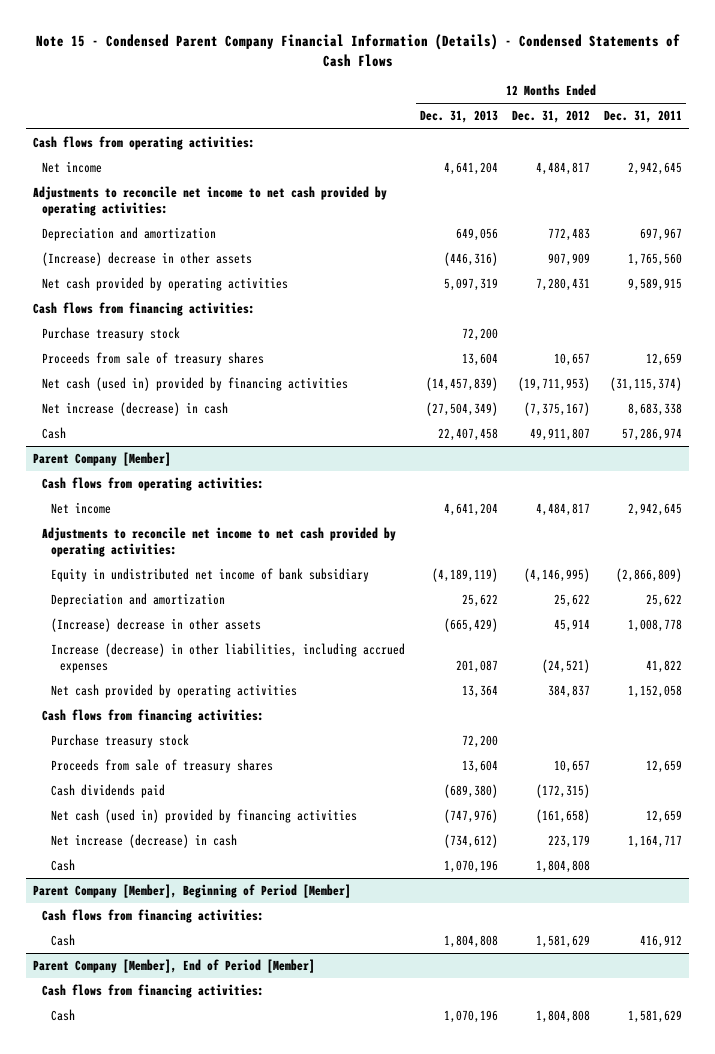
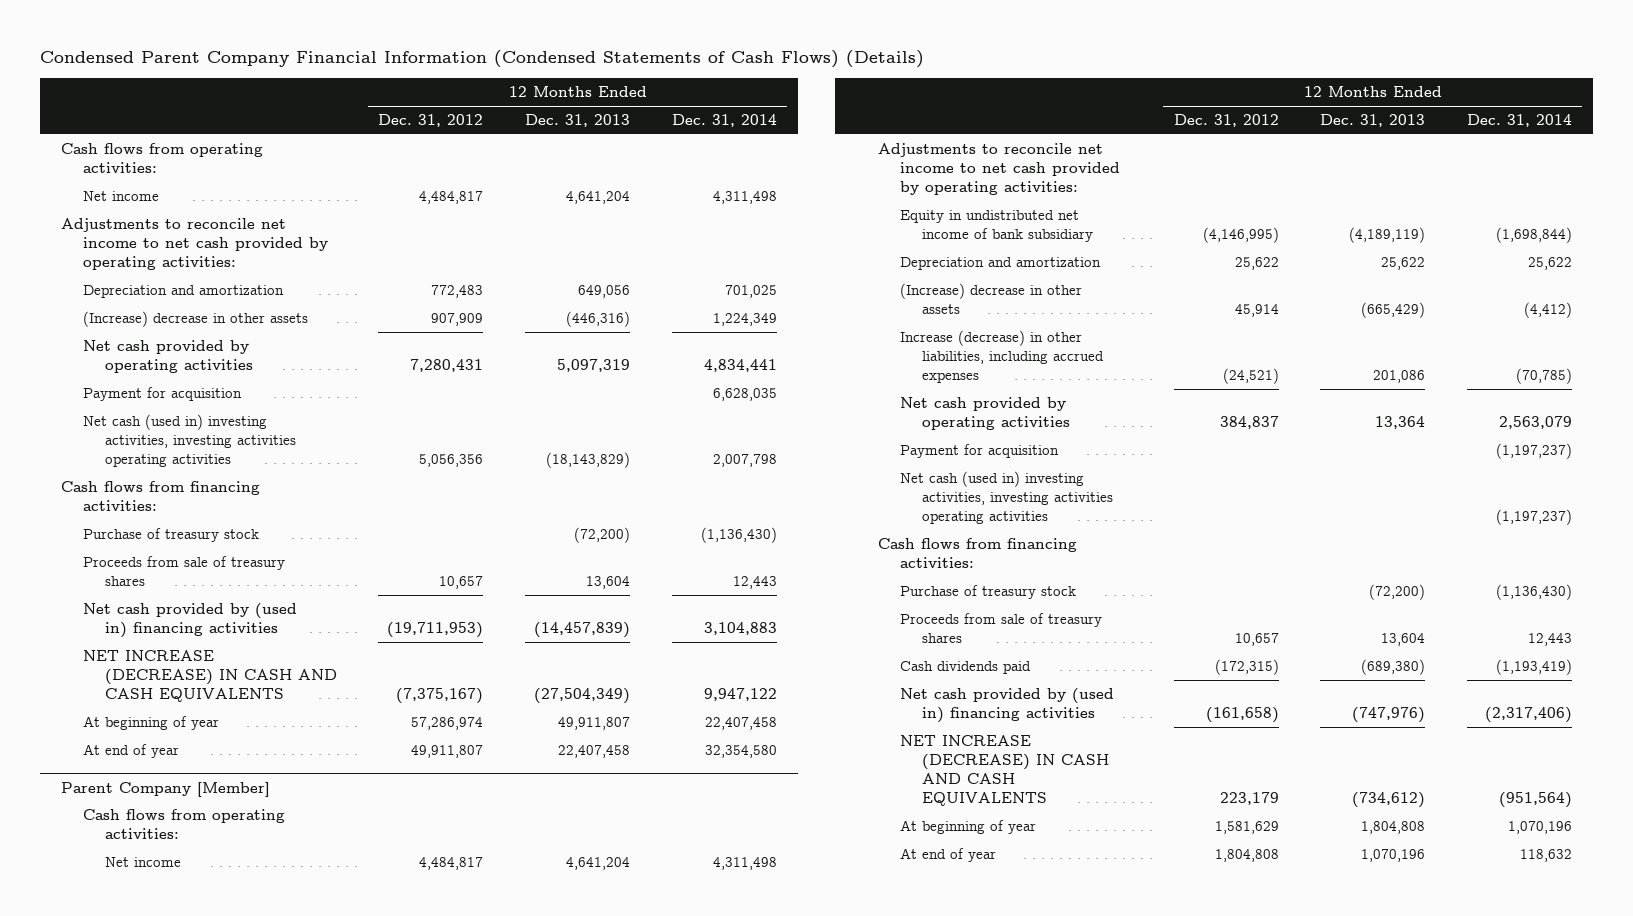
- Note 15 - Condensed Parent Company Financial Information (Details) - Condensed Statements of Cash Flows
+ Condensed Parent Company Financial Information (Condensed Statements of Cash Flows) (Details)
- | 12 Months Ended Dec. 31, 2013 | 12 Months Ended Dec. 31, 2012 | 12 Months Ended Dec. 31, 2011
+ | 12 Months Ended Dec. 31, 2012 | 12 Months Ended Dec. 31, 2013 | 12 Months Ended Dec. 31, 2014
+ Payment for acquisition | | | 6,628,035
+ Net cash (used in) investing activities, investing activities operating activities | 5,056,356 | (18,143,829) | 2,007,798
- Purchase treasury stock | 72,200 | |
+ Purchase of treasury stock | | (72,200) | (1,136,430)
- Net cash (used in) provided by financing activities | (14,457,839) | (19,711,953) | (31,115,374)
- Net increase (decrease) in cash | (27,504,349) | (7,375,167) | 8,683,338
- Cash | 22,407,458 | 49,911,807 | 57,286,974
+ Net cash provided by (used in) financing activities | (19,711,953) | (14,457,839) | 3,104,883
+ NET INCREASE (DECREASE) IN CASH AND CASH EQUIVALENTS | (7,375,167) | (27,504,349) | 9,947,122
+ At beginning of year | 57,286,974 | 49,911,807 | 22,407,458
+ At end of year | 49,911,807 | 22,407,458 | 32,354,580
@ Parent Company [Member]
- Increase (decrease) in other liabilities, including accrued expenses | 201,087 | (24,521) | 41,822
+ Increase (decrease) in other liabilities, including accrued expenses | (24,521) | 201,086 | (70,785)
+ Payment for acquisition | | | (1,197,237)
+ Net cash (used in) investing activities, investing activities operating activities | | | (1,197,237)
- Purchase treasury stock | 72,200 | |
+ Purchase of treasury stock | | (72,200) | (1,136,430)
- Net cash (used in) provided by financing activities | (747,976) | (161,658) | 12,659
- Net increase (decrease) in cash | (734,612) | 223,179 | 1,164,717
- Cash | 1,070,196 | 1,804,808 |
- Parent Company [Member], Beginning of Period [Member]
- Cash flows from financing activities:
- Cash | 1,804,808 | 1,581,629 | 416,912
- Parent Company [Member], End of Period [Member]
- Cash flows from financing activities:
- Cash | 1,070,196 | 1,804,808 | 1,581,629
@ Parent Company [Member]
+ Net cash provided by (used in) financing activities | (161,658) | (747,976) | (2,317,406)
+ NET INCREASE (DECREASE) IN CASH AND CASH EQUIVALENTS | 223,179 | (734,612) | (951,564)
+ At beginning of year | 1,581,629 | 1,804,808 | 1,070,196
+ At end of year | 1,804,808 | 1,070,196 | 118,632

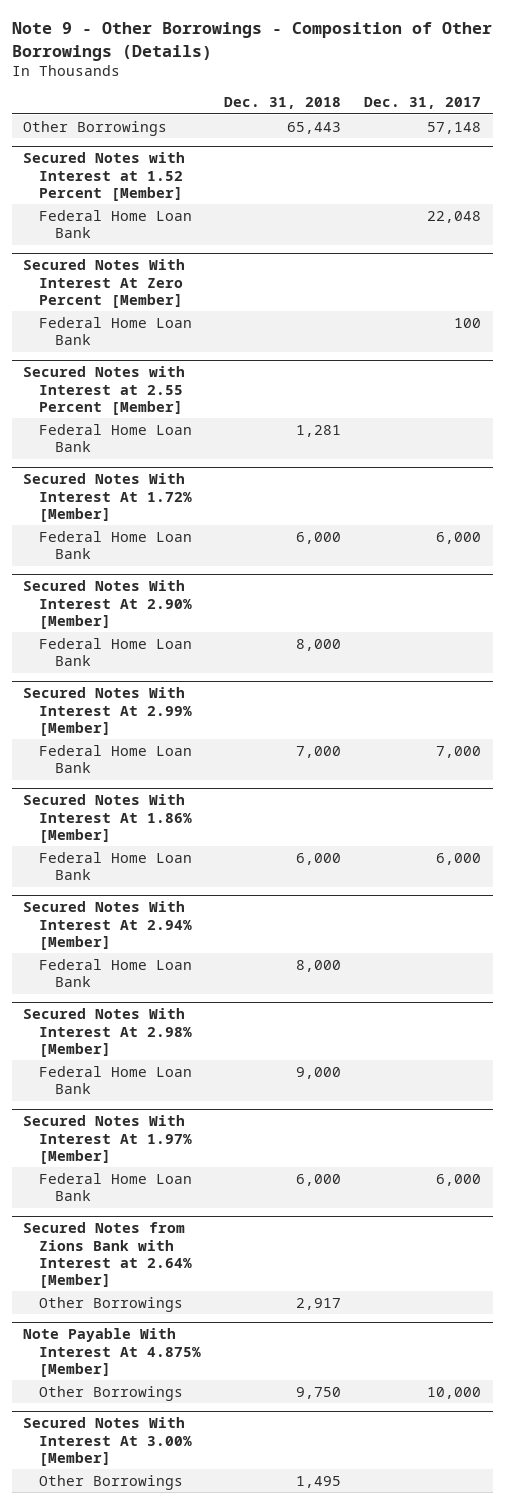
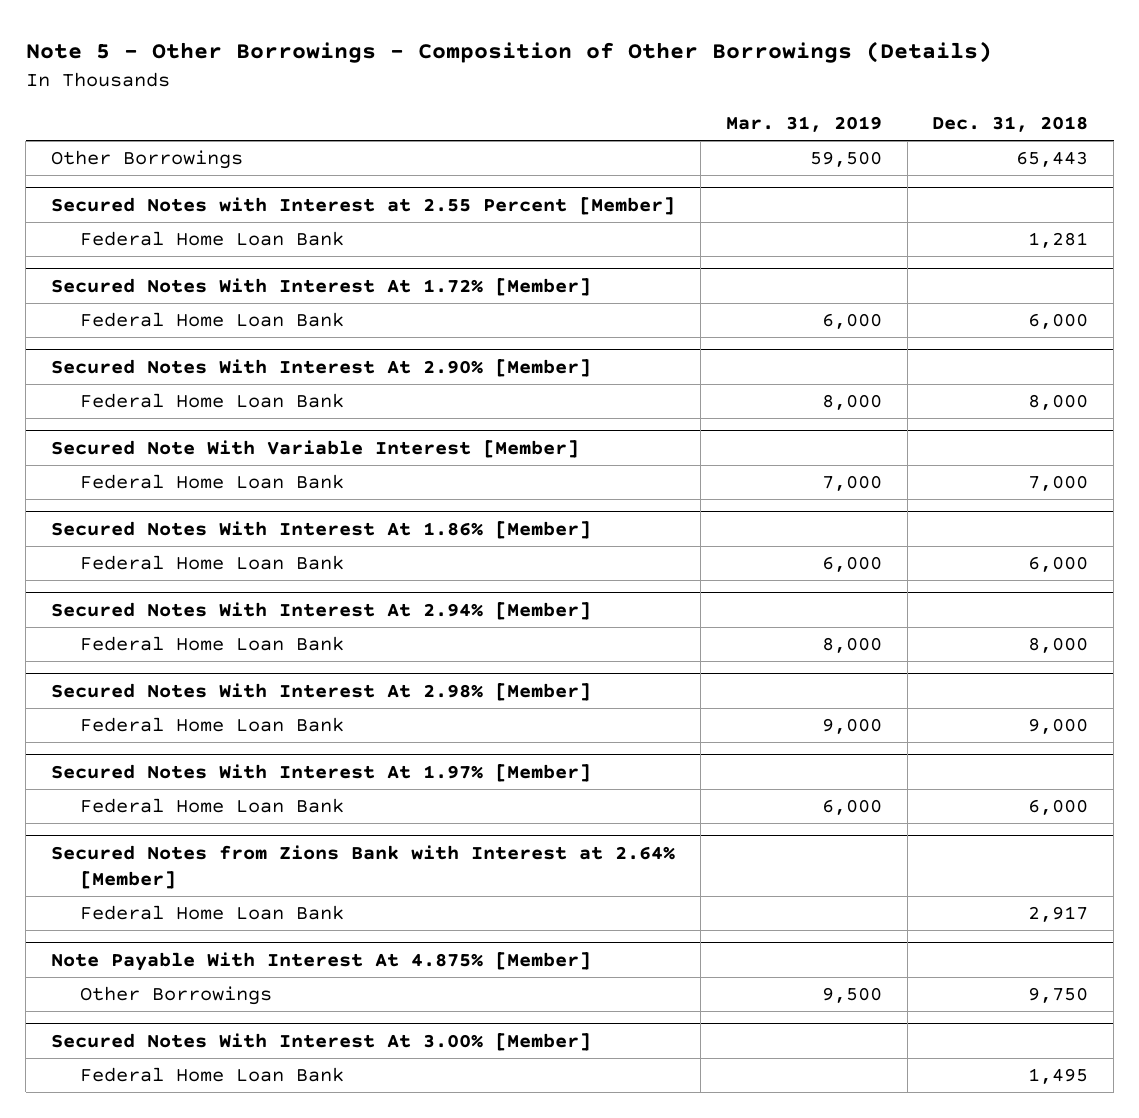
- Note 9 - Other Borrowings - Composition of Other Borrowings (Details)
+ Note 5 - Other Borrowings - Composition of Other Borrowings (Details)
- | Dec. 31, 2018 | Dec. 31, 2017
+ | Mar. 31, 2019 | Dec. 31, 2018
- Secured Notes with Interest at 1.52 Percent [Member]
- Federal Home Loan Bank | | 22,048
- Secured Notes With Interest At Zero Percent [Member]
- Federal Home Loan Bank | | 100
- Secured Notes With Interest At 2.99% [Member]
+ Secured Note With Variable Interest [Member]
@ Secured Notes from Zions Bank with Interest at 2.64% [Member]
- Other Borrowings | 2,917 |
+ Federal Home Loan Bank | | 2,917
@ Secured Notes With Interest At 3.00% [Member]
- Other Borrowings | 1,495 |
+ Federal Home Loan Bank | | 1,495

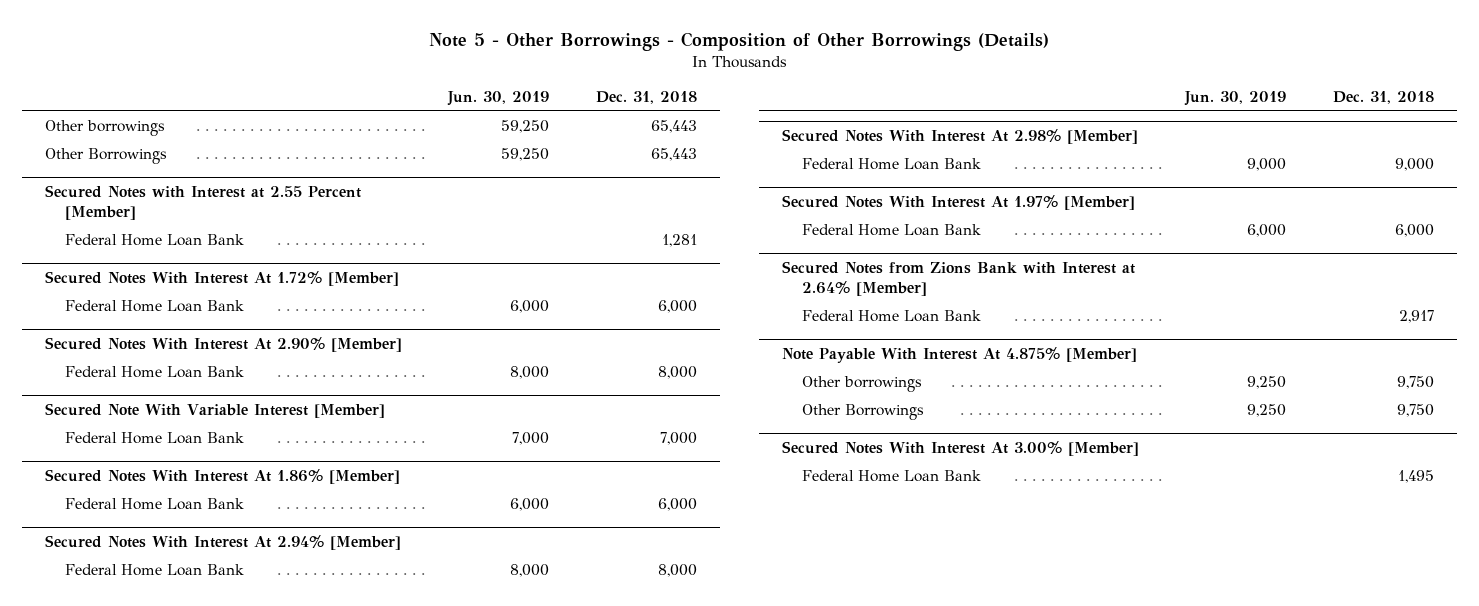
- | Mar. 31, 2019 | Dec. 31, 2018
+ | Jun. 30, 2019 | Dec. 31, 2018
+ Other borrowings | 59,250 | 65,443
@ Note Payable With Interest At 4.875% [Member]
+ Other borrowings | 9,250 | 9,750

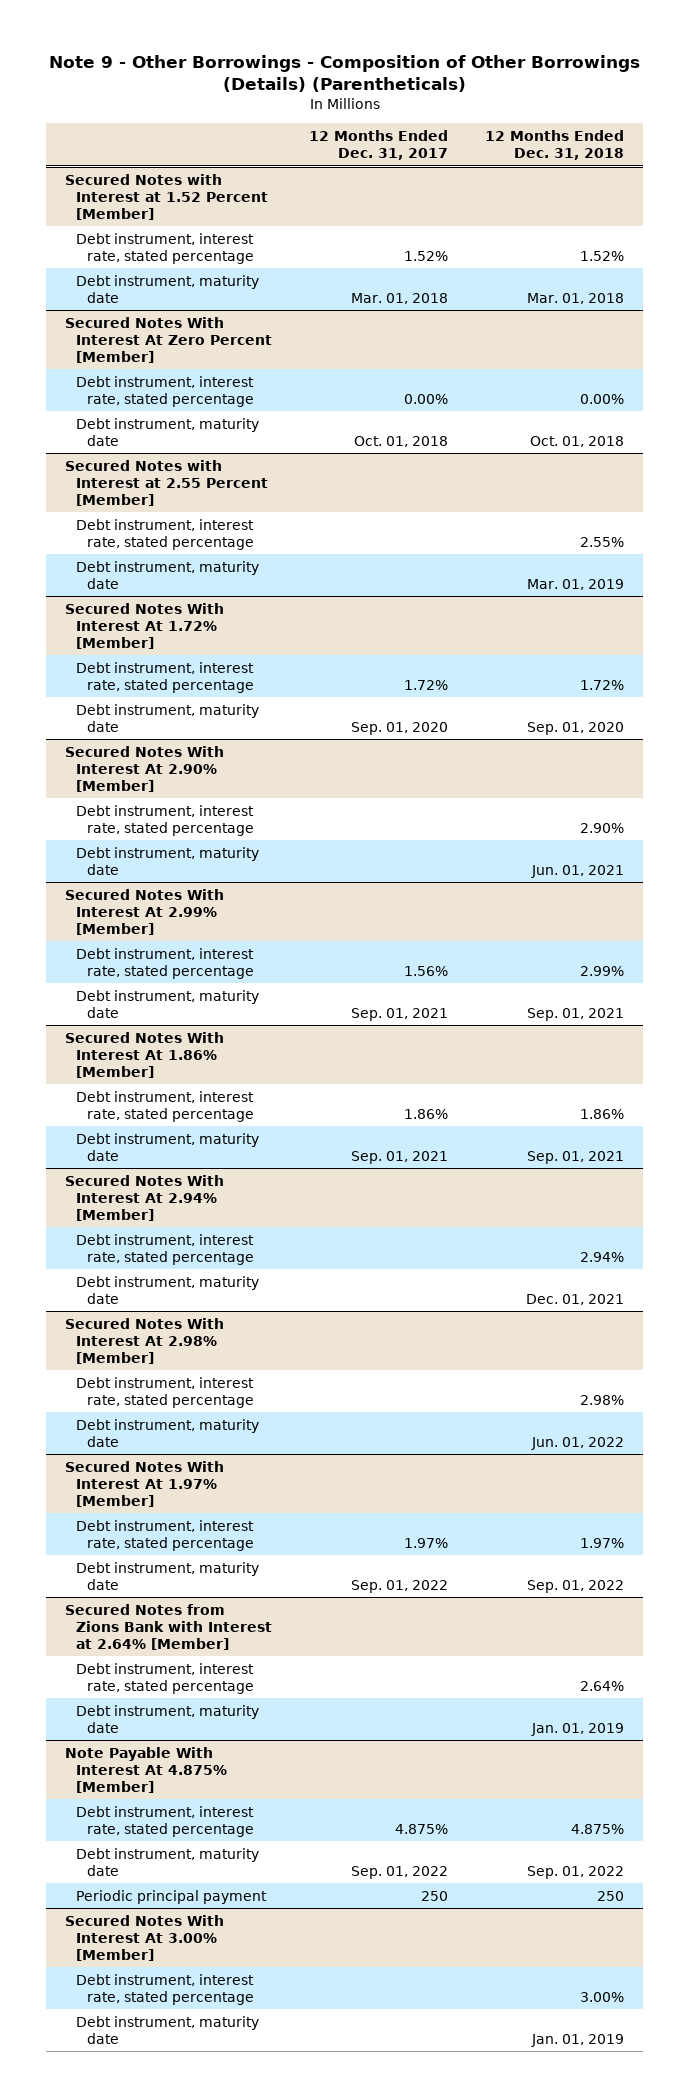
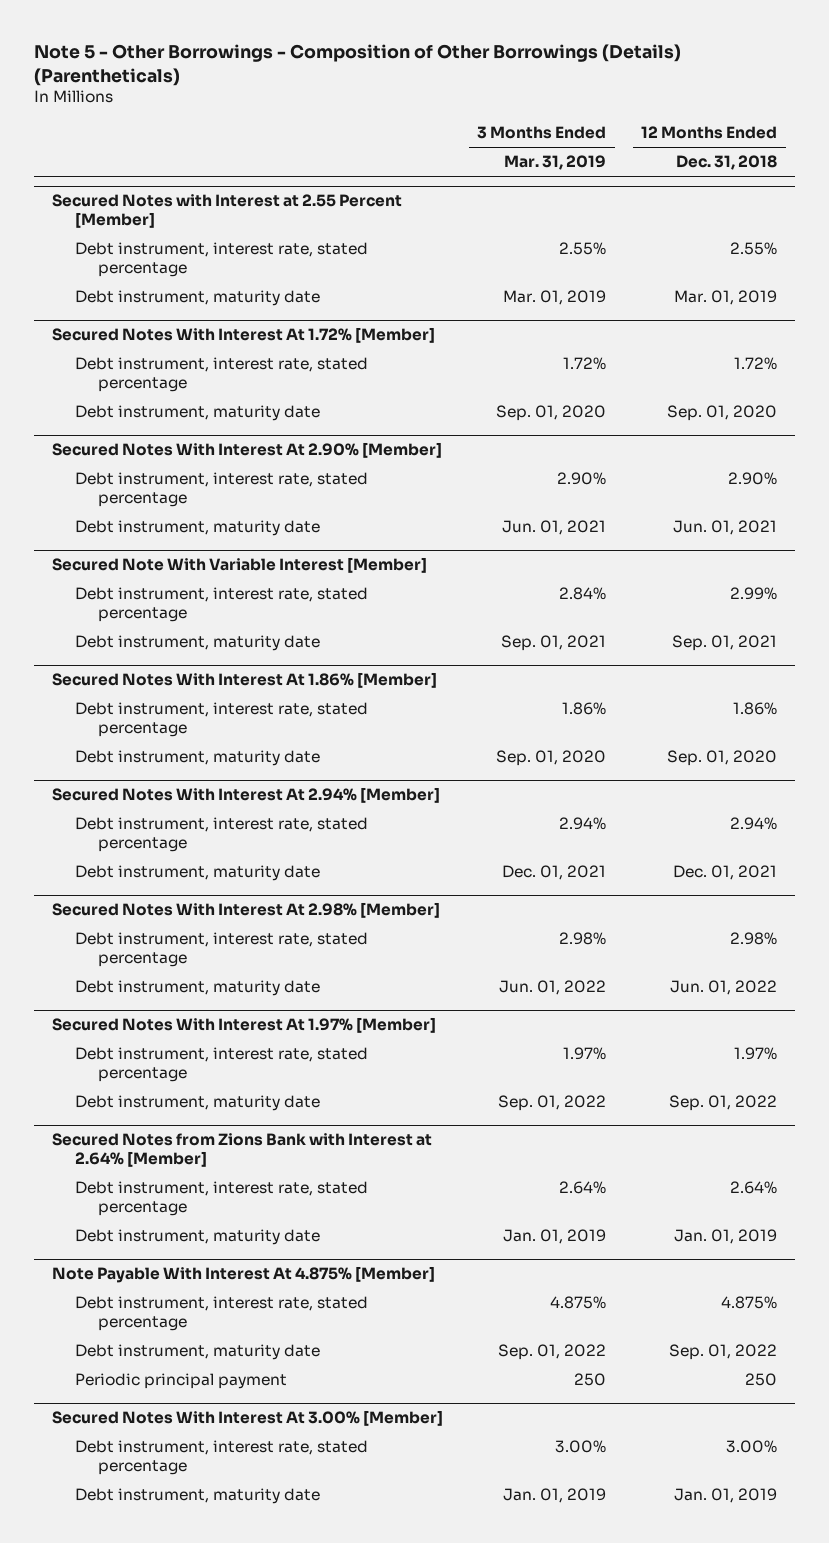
- Note 9 - Other Borrowings - Composition of Other Borrowings (Details) (Parentheticals)
+ Note 5 - Other Borrowings - Composition of Other Borrowings (Details) (Parentheticals)
- | 12 Months Ended Dec. 31, 2017 | 12 Months Ended Dec. 31, 2018
+ | 3 Months Ended Mar. 31, 2019 | 12 Months Ended Dec. 31, 2018
- Secured Notes with Interest at 1.52 Percent [Member]
- Debt instrument, interest rate, stated percentage | 1.52% | 1.52%
- Debt instrument, maturity date | Mar. 01, 2018 | Mar. 01, 2018
- Secured Notes With Interest At Zero Percent [Member]
- Debt instrument, interest rate, stated percentage | 0.00% | 0.00%
- Debt instrument, maturity date | Oct. 01, 2018 | Oct. 01, 2018
- Secured Notes With Interest At 2.99% [Member]
+ Secured Note With Variable Interest [Member]
@ Secured Notes With Interest At 1.86% [Member]
- Debt instrument, maturity date | Sep. 01, 2021 | Sep. 01, 2021
+ Debt instrument, maturity date | Sep. 01, 2020 | Sep. 01, 2020

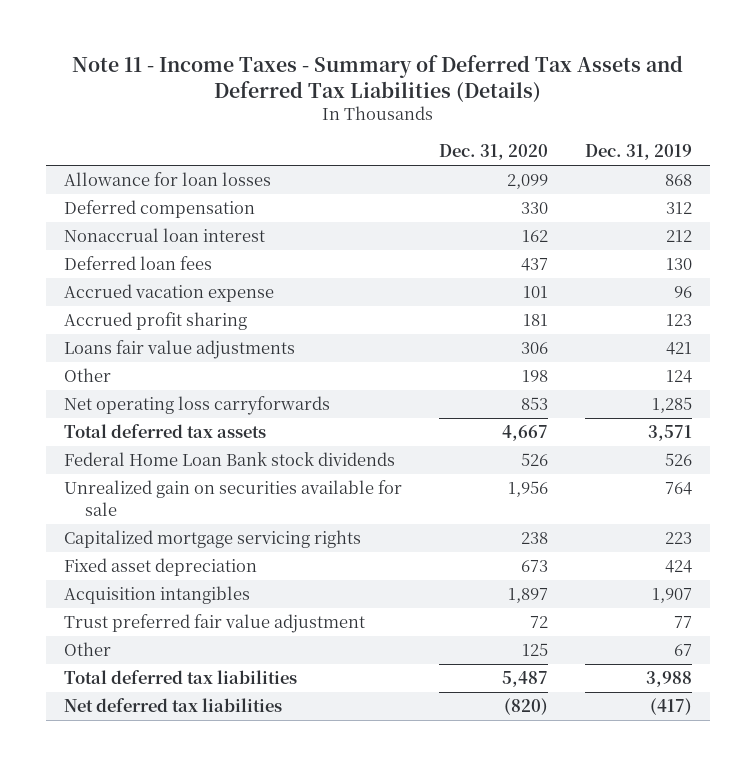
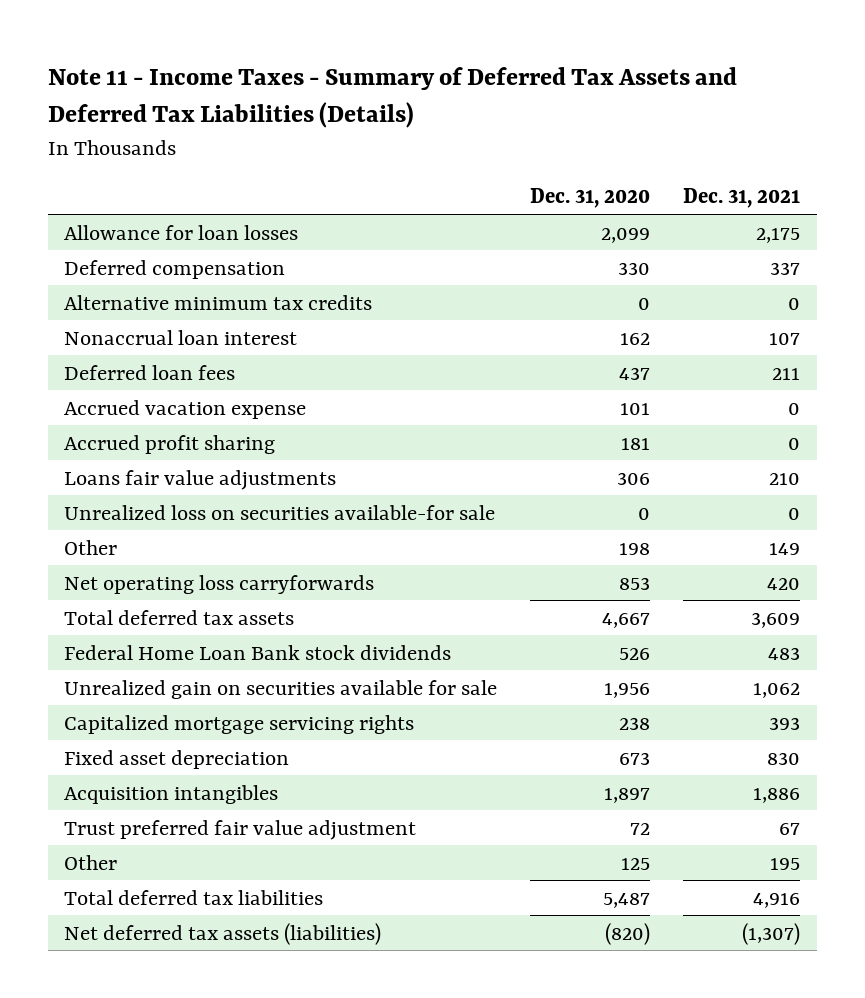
- | Dec. 31, 2020 | Dec. 31, 2019
+ | Dec. 31, 2020 | Dec. 31, 2021
+ Alternative minimum tax credits | 0 | 0
+ Unrealized loss on securities available-for sale | 0 | 0
- Net deferred tax liabilities | (820) | (417)
+ Net deferred tax assets (liabilities) | (820) | (1,307)

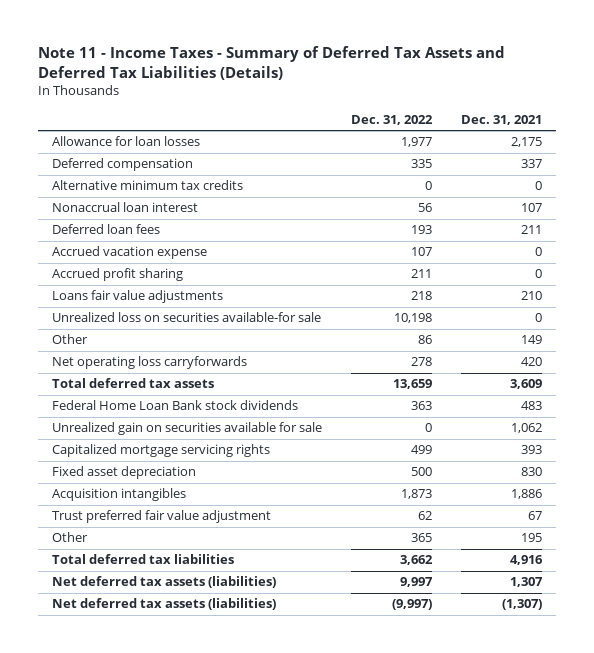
- | Dec. 31, 2020 | Dec. 31, 2021
+ | Dec. 31, 2022 | Dec. 31, 2021
+ Net deferred tax assets (liabilities) | 9,997 | 1,307

